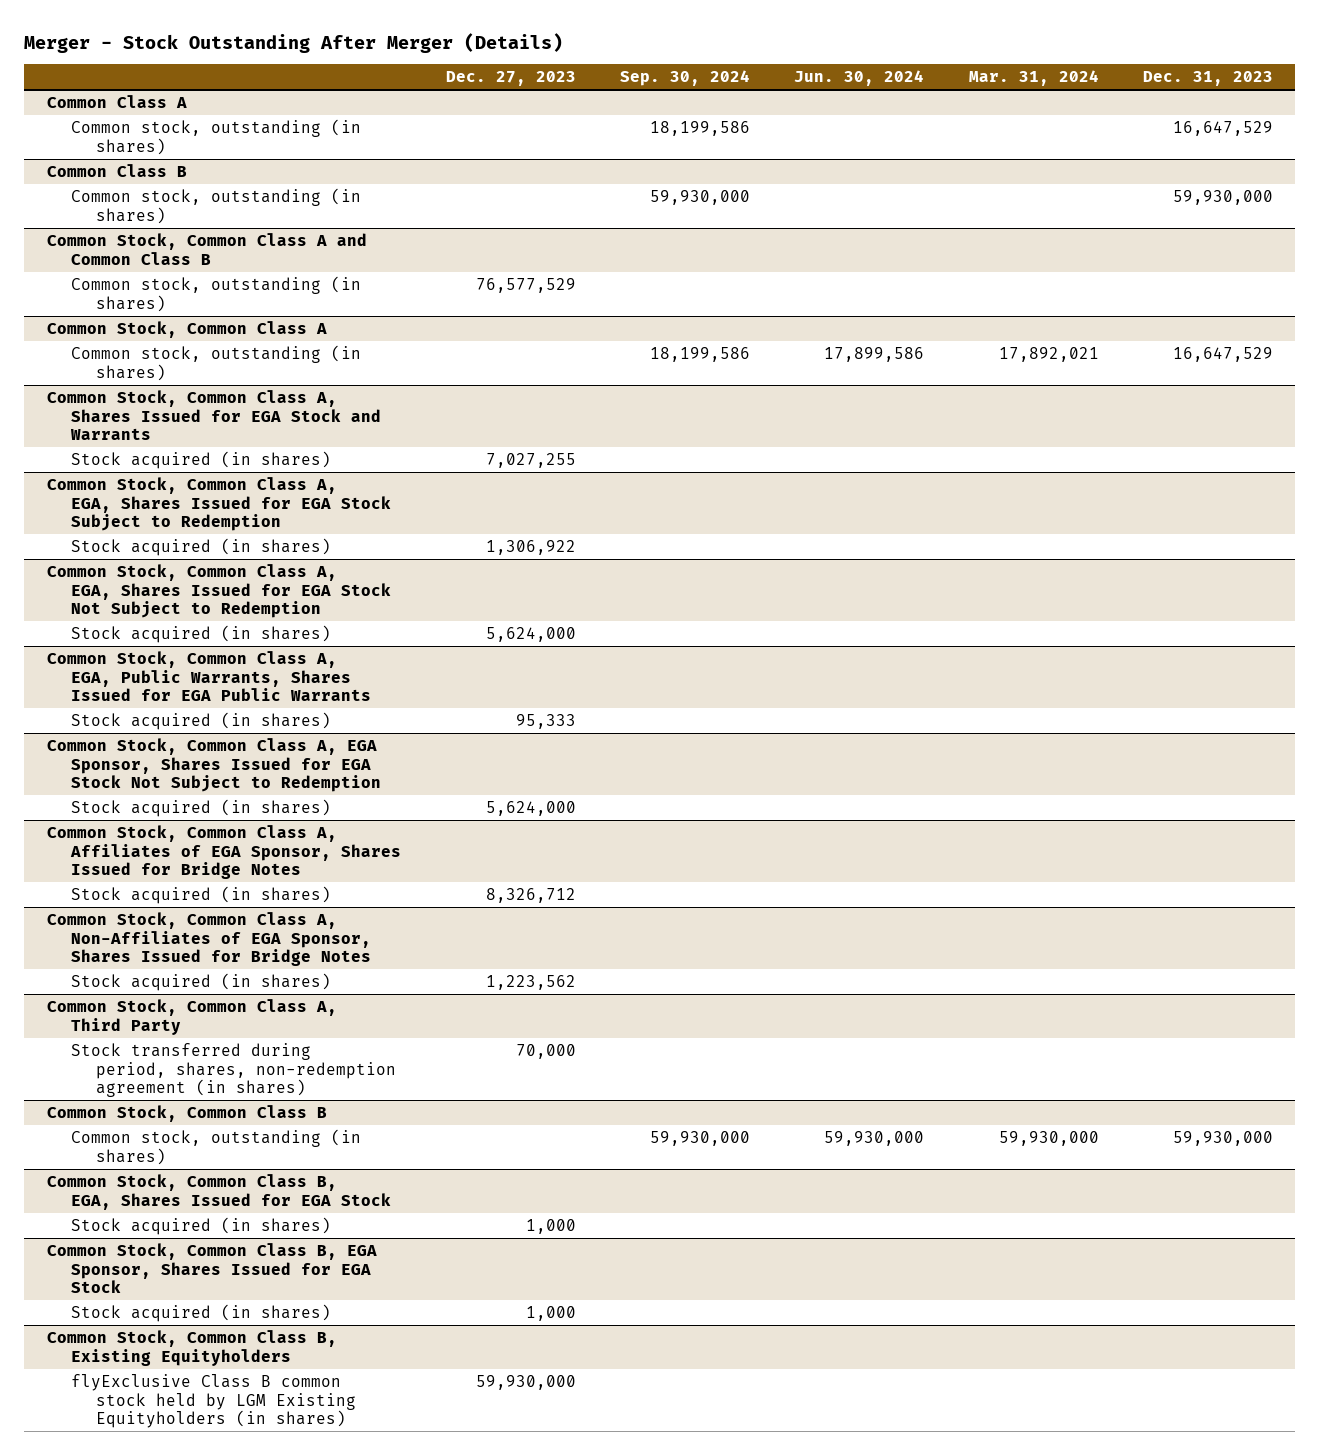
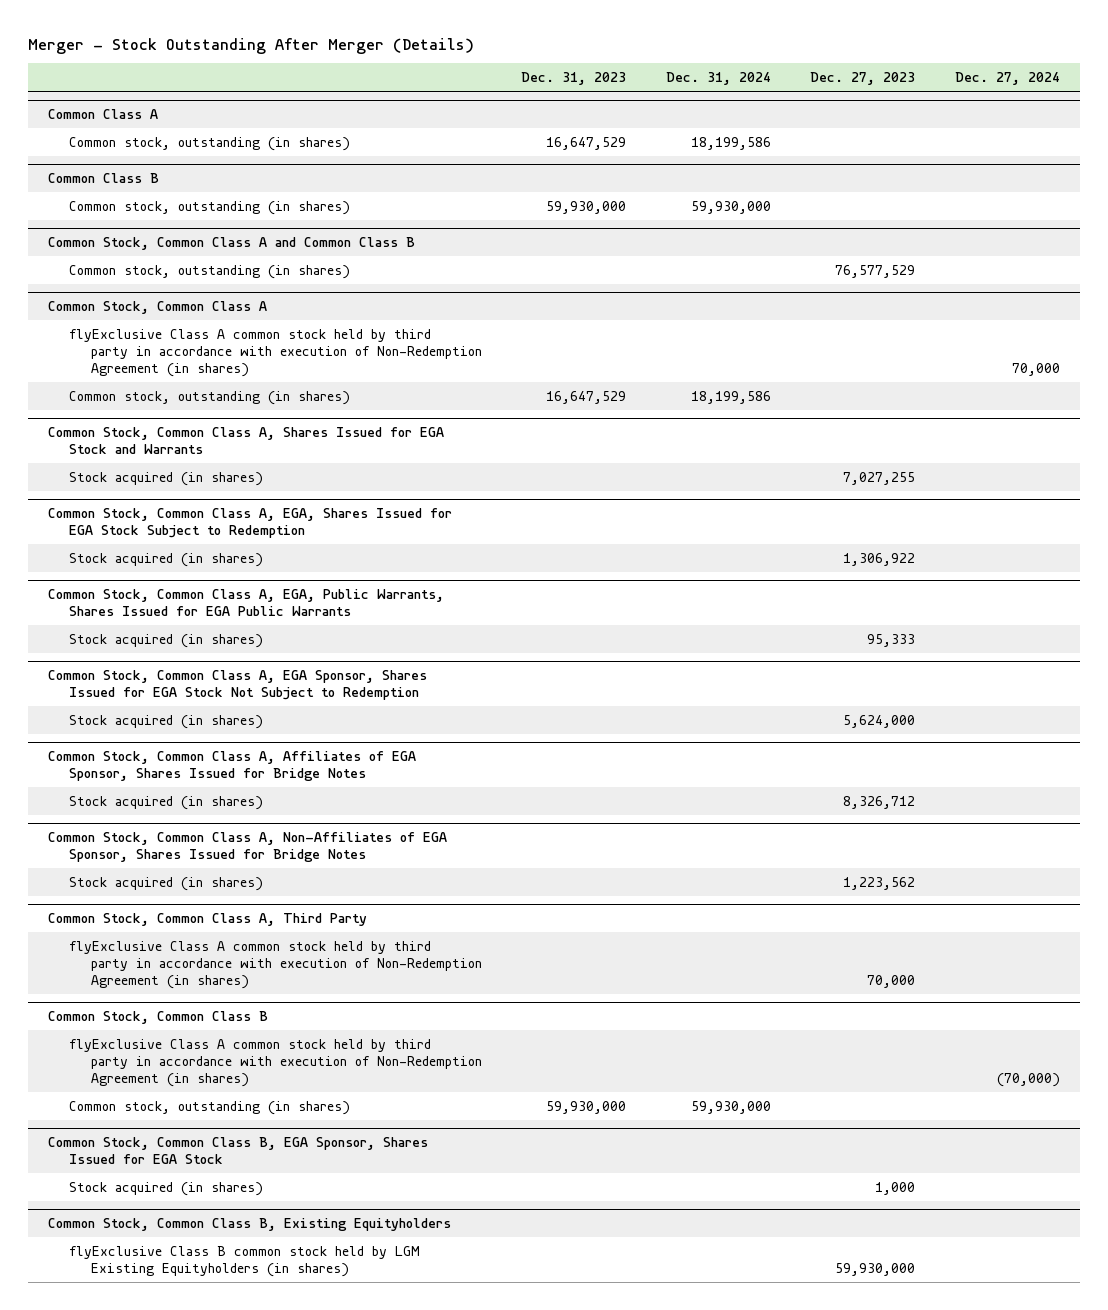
- | Dec. 27, 2023 | Sep. 30, 2024 | Jun. 30, 2024 | Mar. 31, 2024 | Dec. 31, 2023
+ | Dec. 31, 2023 | Dec. 31, 2024 | Dec. 27, 2023 | Dec. 27, 2024
@ Common Stock, Common Class A
+ flyExclusive Class A common stock held by third party in accordance with execution of Non-Redemption Agreement (in shares) | | | | 70,000
- Common Stock, Common Class A, EGA, Shares Issued for EGA Stock Not Subject to Redemption
- Stock acquired (in shares) | 5,624,000 | | | |
@ Common Stock, Common Class A, Third Party
- Stock transferred during period, shares, non-redemption agreement (in shares) | 70,000 | | | |
+ flyExclusive Class A common stock held by third party in accordance with execution of Non-Redemption Agreement (in shares) | | | 70,000 |
@ Common Stock, Common Class B
+ flyExclusive Class A common stock held by third party in accordance with execution of Non-Redemption Agreement (in shares) | | | | (70,000)
- Common Stock, Common Class B, EGA, Shares Issued for EGA Stock
- Stock acquired (in shares) | 1,000 | | | |

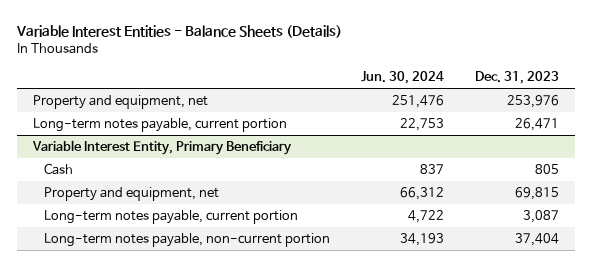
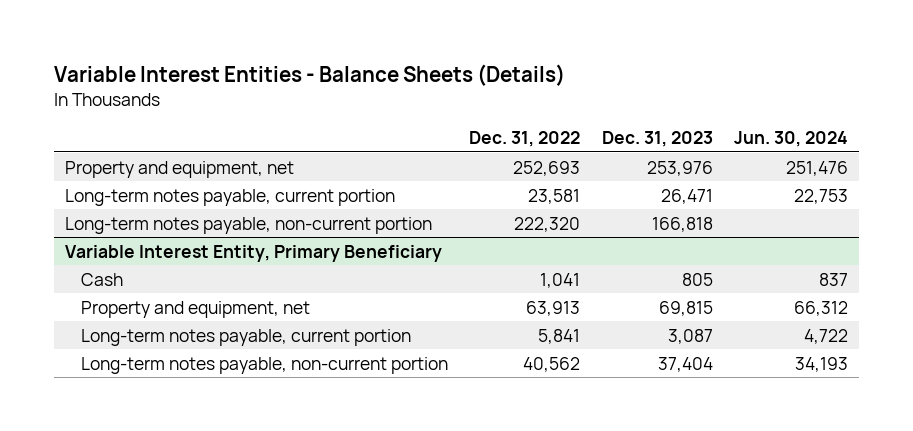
- | Jun. 30, 2024 | Dec. 31, 2023
+ | Dec. 31, 2022 | Dec. 31, 2023 | Jun. 30, 2024
+ Long-term notes payable, non-current portion | 222,320 | 166,818 |

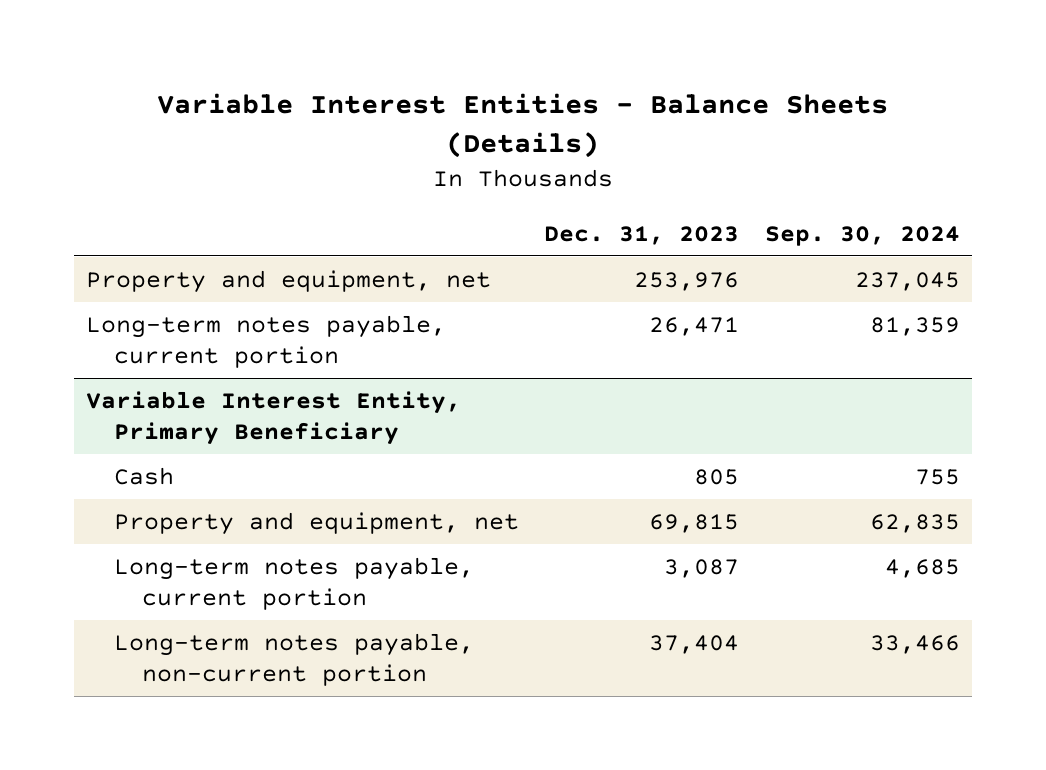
- | Dec. 31, 2022 | Dec. 31, 2023 | Jun. 30, 2024
+ | Dec. 31, 2023 | Sep. 30, 2024
- Long-term notes payable, non-current portion | 222,320 | 166,818 |

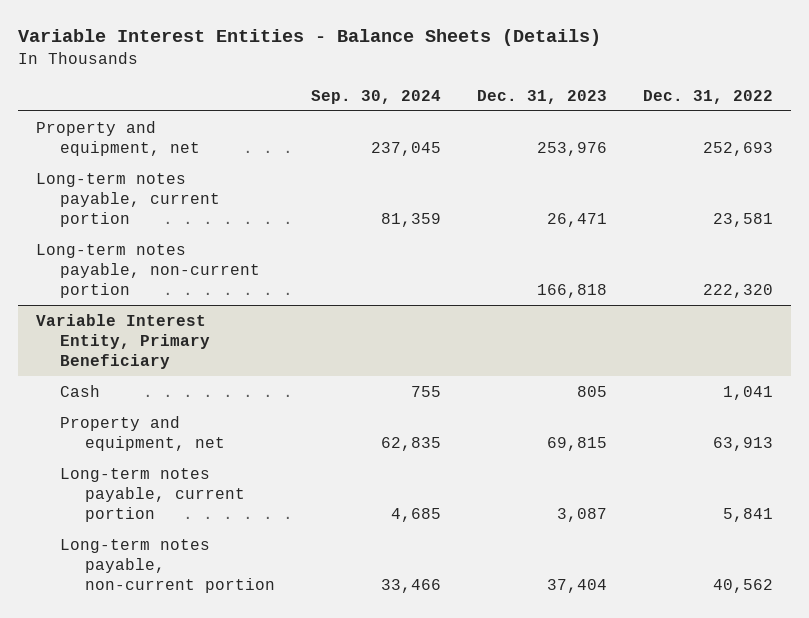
- | Dec. 31, 2023 | Sep. 30, 2024
+ | Sep. 30, 2024 | Dec. 31, 2023 | Dec. 31, 2022
+ Long-term notes payable, non-current portion | | 166,818 | 222,320

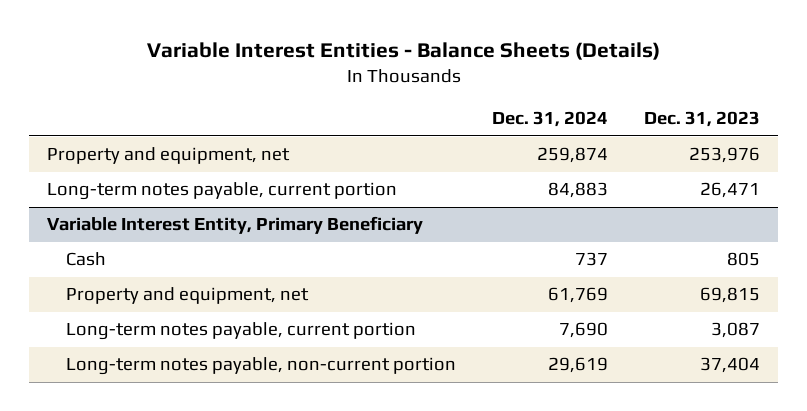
- | Sep. 30, 2024 | Dec. 31, 2023 | Dec. 31, 2022
+ | Dec. 31, 2024 | Dec. 31, 2023
- Long-term notes payable, non-current portion | | 166,818 | 222,320

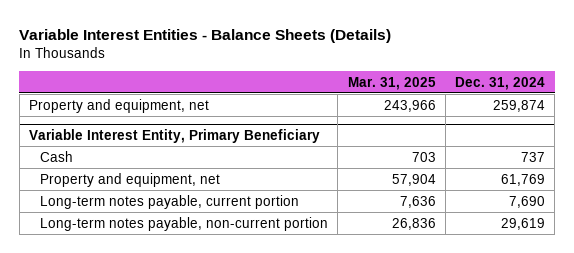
- | Dec. 31, 2024 | Dec. 31, 2023
+ | Mar. 31, 2025 | Dec. 31, 2024
- Long-term notes payable, current portion | 84,883 | 26,471

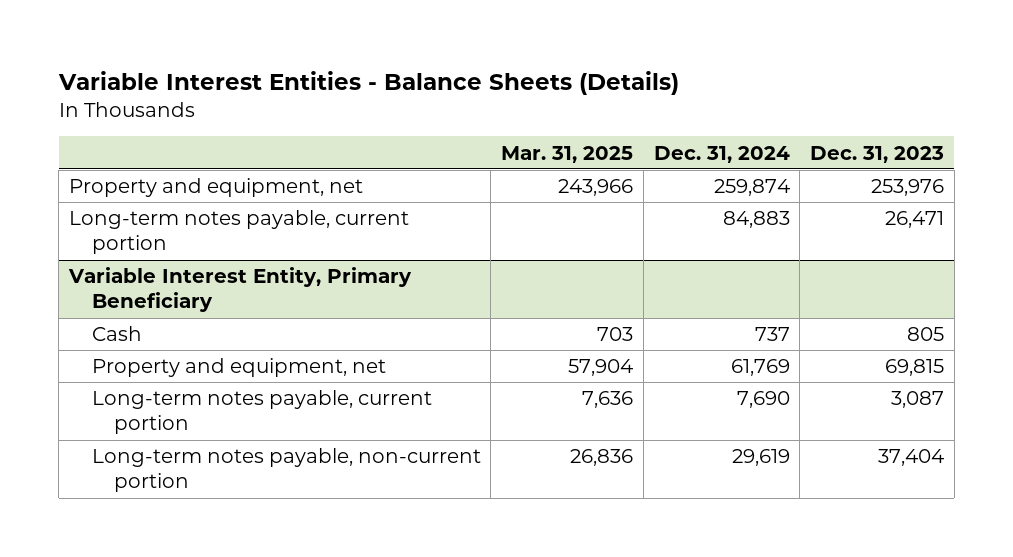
- | Mar. 31, 2025 | Dec. 31, 2024
+ | Mar. 31, 2025 | Dec. 31, 2024 | Dec. 31, 2023
+ Long-term notes payable, current portion | | 84,883 | 26,471

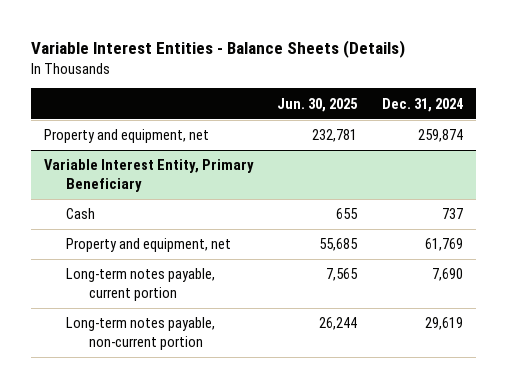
- | Mar. 31, 2025 | Dec. 31, 2024 | Dec. 31, 2023
+ | Jun. 30, 2025 | Dec. 31, 2024
- Long-term notes payable, current portion | | 84,883 | 26,471

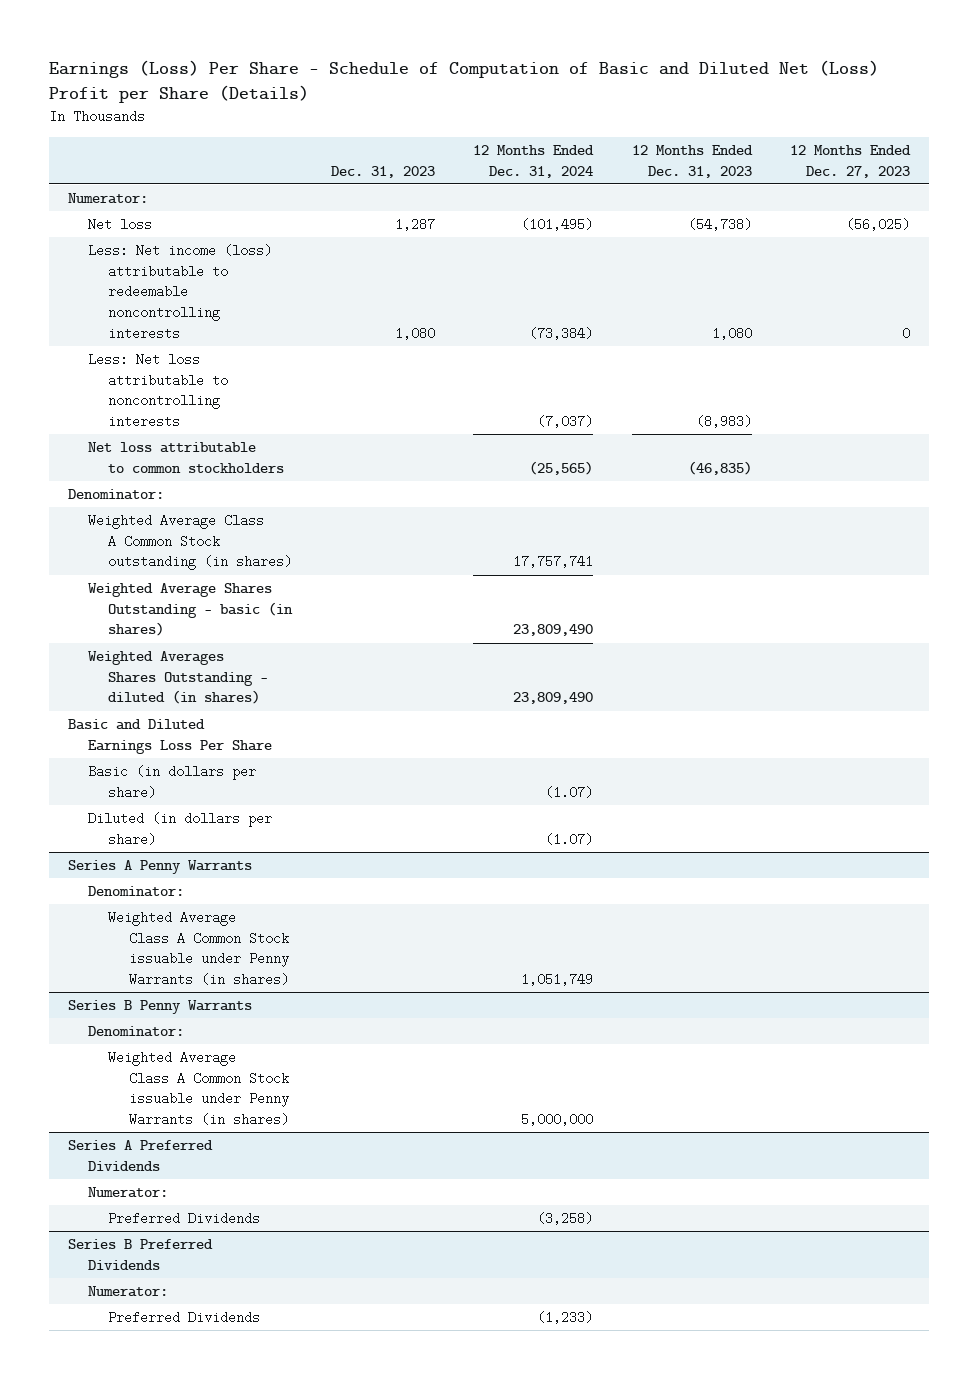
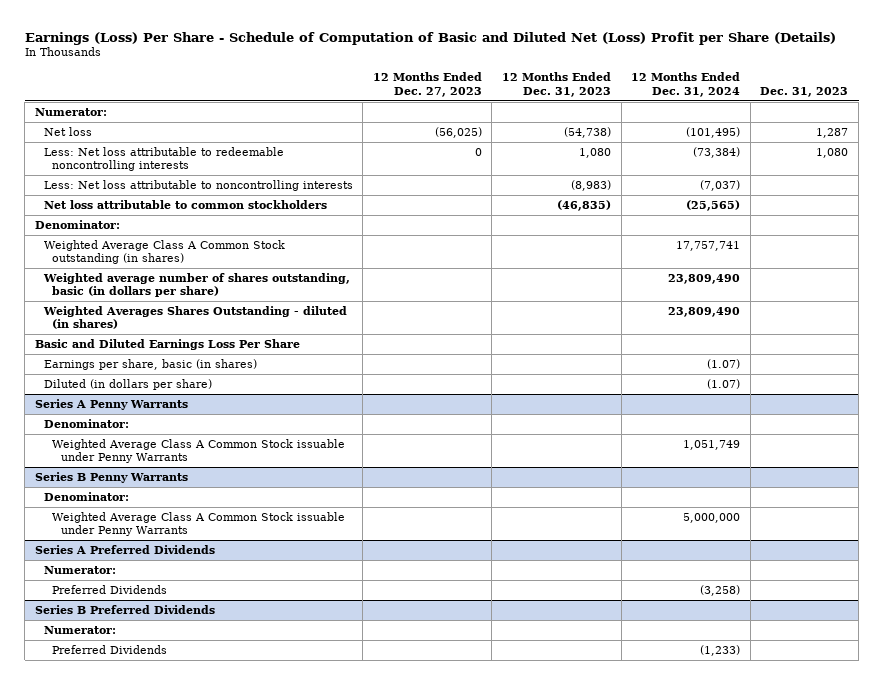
- | Dec. 31, 2023 | 12 Months Ended Dec. 31, 2024 | 12 Months Ended Dec. 31, 2023 | 12 Months Ended Dec. 27, 2023
+ | 12 Months Ended Dec. 27, 2023 | 12 Months Ended Dec. 31, 2023 | 12 Months Ended Dec. 31, 2024 | Dec. 31, 2023
- Less: Net income (loss) attributable to redeemable noncontrolling interests | 1,080 | (73,384) | 1,080 | 0
+ Less: Net loss attributable to redeemable noncontrolling interests | 0 | 1,080 | (73,384) | 1,080
- Weighted Average Shares Outstanding - basic (in shares) | | 23,809,490 | |
+ Weighted average number of shares outstanding, basic (in dollars per share) | | | 23,809,490 |
- Basic (in dollars per share) | | (1.07) | |
+ Earnings per share, basic (in shares) | | | (1.07) |
@ Series A Penny Warrants
- Weighted Average Class A Common Stock issuable under Penny Warrants (in shares) | | 1,051,749 | |
+ Weighted Average Class A Common Stock issuable under Penny Warrants | | | 1,051,749 |
@ Series B Penny Warrants
- Weighted Average Class A Common Stock issuable under Penny Warrants (in shares) | | 5,000,000 | |
+ Weighted Average Class A Common Stock issuable under Penny Warrants | | | 5,000,000 |

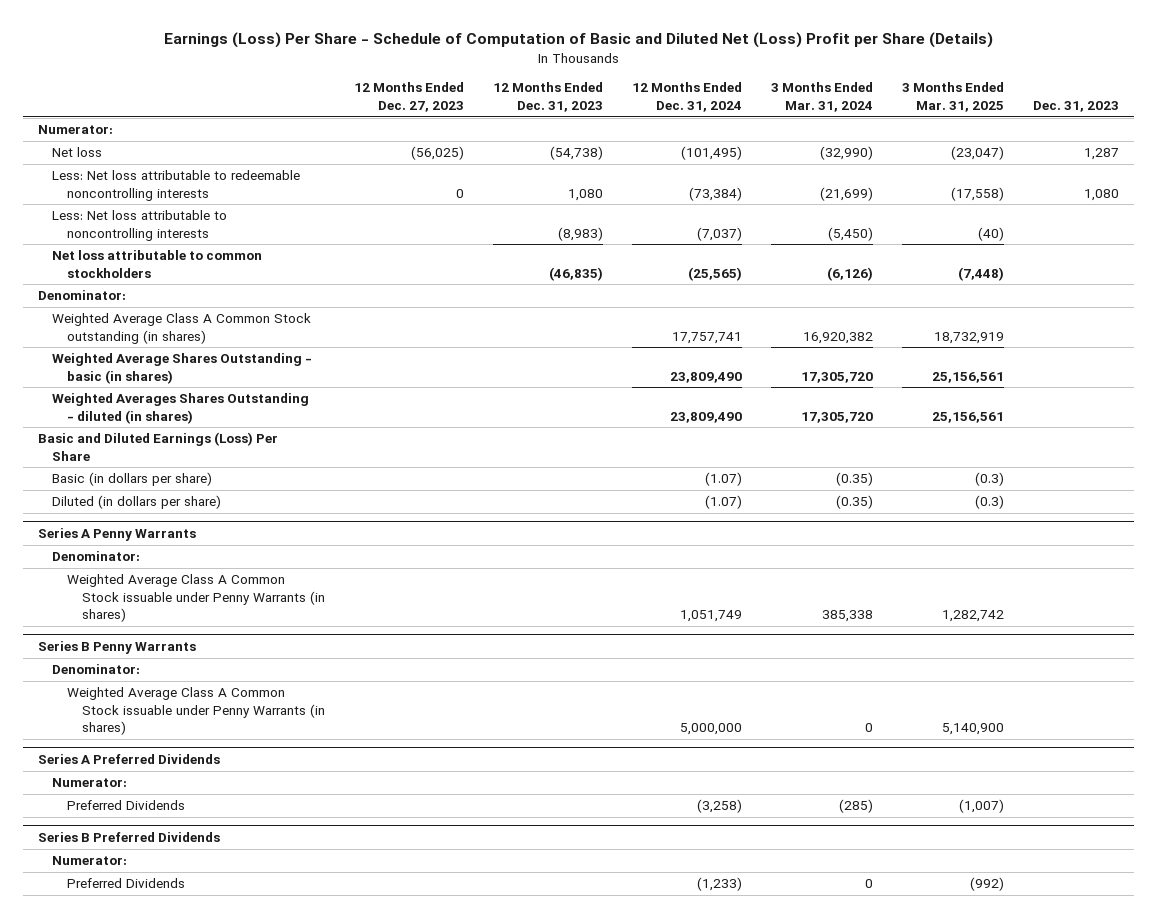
- | 12 Months Ended Dec. 27, 2023 | 12 Months Ended Dec. 31, 2023 | 12 Months Ended Dec. 31, 2024 | Dec. 31, 2023
+ | 12 Months Ended Dec. 27, 2023 | 12 Months Ended Dec. 31, 2023 | 12 Months Ended Dec. 31, 2024 | 3 Months Ended Mar. 31, 2024 | 3 Months Ended Mar. 31, 2025 | Dec. 31, 2023
- Weighted average number of shares outstanding, basic (in dollars per share) | | | 23,809,490 |
+ Weighted Average Shares Outstanding - basic (in shares) | | | 23,809,490 | 17,305,720 | 25,156,561 |
- Basic and Diluted Earnings Loss Per Share
- Earnings per share, basic (in shares) | | | (1.07) |
+ Basic and Diluted Earnings (Loss) Per Share
+ Basic (in dollars per share) | | | (1.07) | (0.35) | (0.3) |
@ Series A Penny Warrants
- Weighted Average Class A Common Stock issuable under Penny Warrants | | | 1,051,749 |
+ Weighted Average Class A Common Stock issuable under Penny Warrants (in shares) | | | 1,051,749 | 385,338 | 1,282,742 |
@ Series B Penny Warrants
- Weighted Average Class A Common Stock issuable under Penny Warrants | | | 5,000,000 |
+ Weighted Average Class A Common Stock issuable under Penny Warrants (in shares) | | | 5,000,000 | 0 | 5,140,900 |

